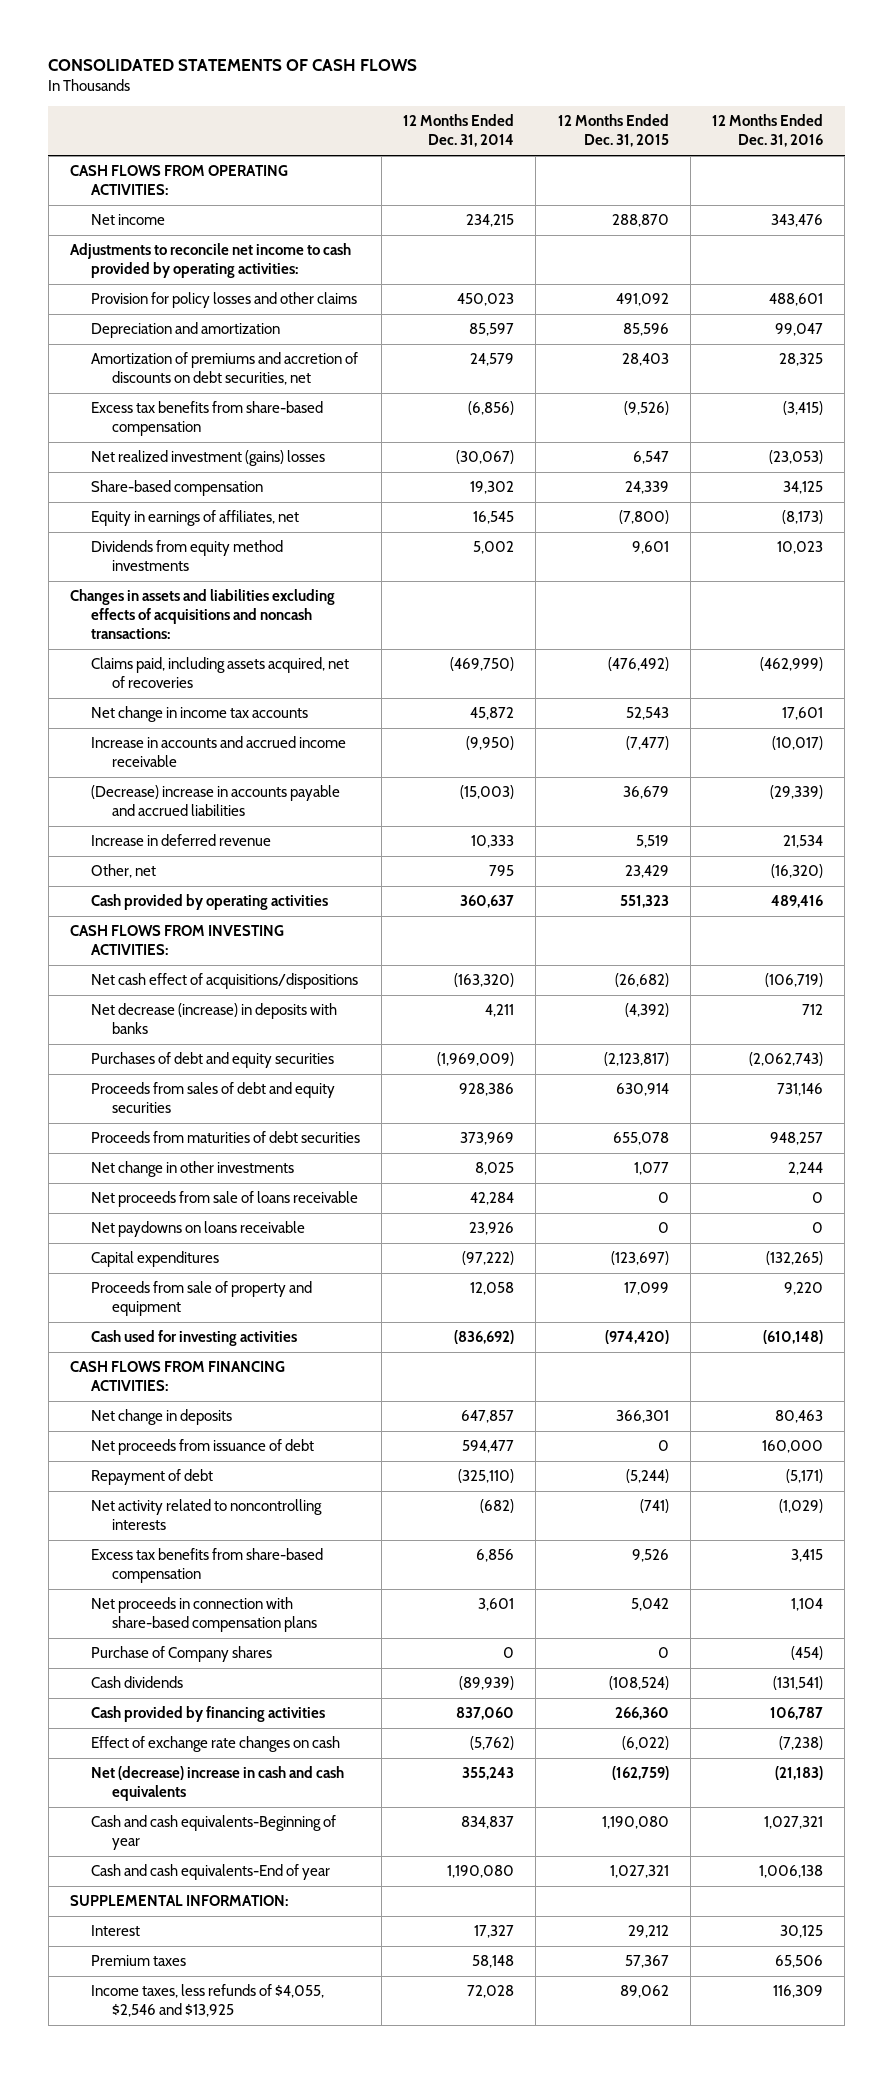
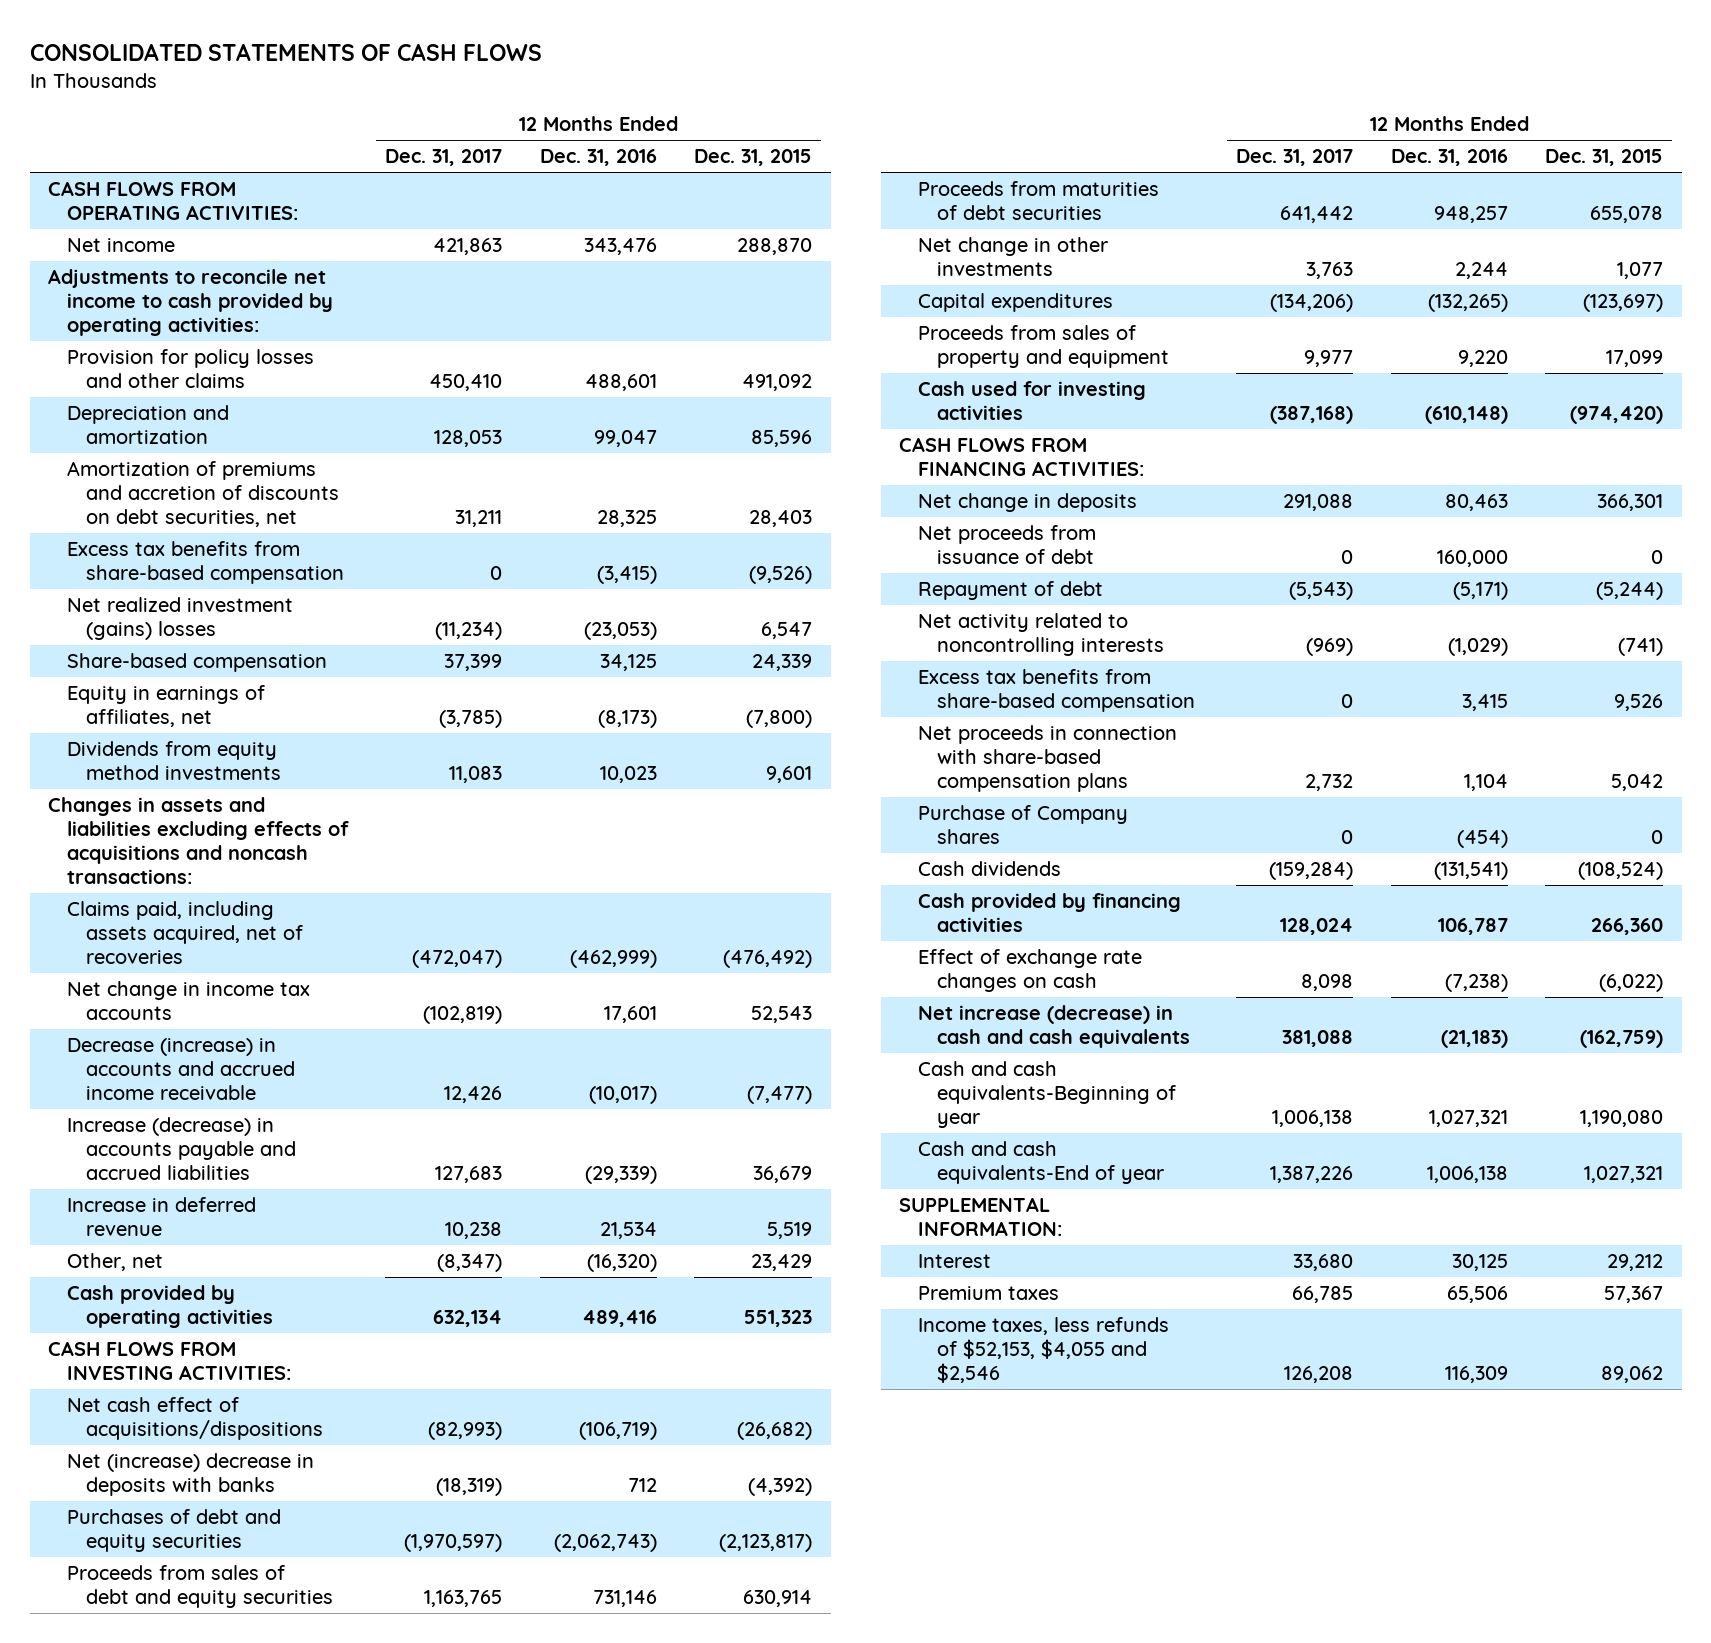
- | 12 Months Ended Dec. 31, 2014 | 12 Months Ended Dec. 31, 2015 | 12 Months Ended Dec. 31, 2016
+ | 12 Months Ended Dec. 31, 2017 | 12 Months Ended Dec. 31, 2016 | 12 Months Ended Dec. 31, 2015
- Increase in accounts and accrued income receivable | (9,950) | (7,477) | (10,017)
- (Decrease) increase in accounts payable and accrued liabilities | (15,003) | 36,679 | (29,339)
+ Decrease (increase) in accounts and accrued income receivable | 12,426 | (10,017) | (7,477)
+ Increase (decrease) in accounts payable and accrued liabilities | 127,683 | (29,339) | 36,679
- Net decrease (increase) in deposits with banks | 4,211 | (4,392) | 712
+ Net (increase) decrease in deposits with banks | (18,319) | 712 | (4,392)
- Net proceeds from sale of loans receivable | 42,284 | 0 | 0
- Net paydowns on loans receivable | 23,926 | 0 | 0
- Proceeds from sale of property and equipment | 12,058 | 17,099 | 9,220
+ Proceeds from sales of property and equipment | 9,977 | 9,220 | 17,099
- Net (decrease) increase in cash and cash equivalents | 355,243 | (162,759) | (21,183)
+ Net increase (decrease) in cash and cash equivalents | 381,088 | (21,183) | (162,759)
- Income taxes, less refunds of $4,055, $2,546 and $13,925 | 72,028 | 89,062 | 116,309
+ Income taxes, less refunds of $52,153, $4,055 and $2,546 | 126,208 | 116,309 | 89,062

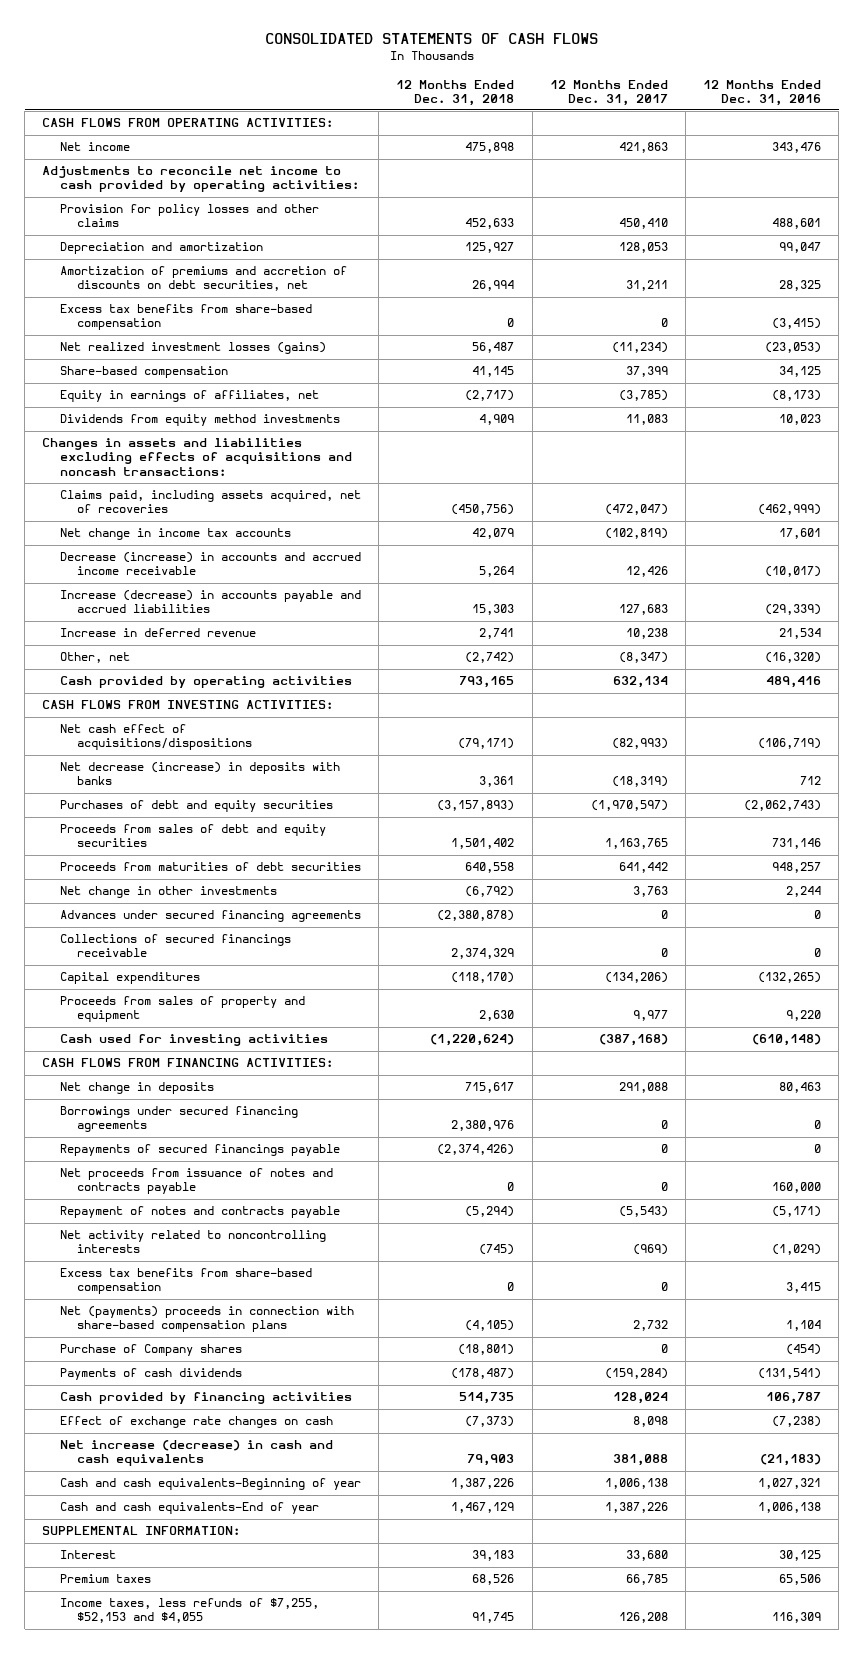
- | 12 Months Ended Dec. 31, 2017 | 12 Months Ended Dec. 31, 2016 | 12 Months Ended Dec. 31, 2015
+ | 12 Months Ended Dec. 31, 2018 | 12 Months Ended Dec. 31, 2017 | 12 Months Ended Dec. 31, 2016
- Net realized investment (gains) losses | (11,234) | (23,053) | 6,547
+ Net realized investment losses (gains) | 56,487 | (11,234) | (23,053)
- Net (increase) decrease in deposits with banks | (18,319) | 712 | (4,392)
+ Net decrease (increase) in deposits with banks | 3,361 | (18,319) | 712
+ Advances under secured financing agreements | (2,380,878) | 0 | 0
+ Collections of secured financings receivable | 2,374,329 | 0 | 0
- Net proceeds from issuance of debt | 0 | 160,000 | 0
- Repayment of debt | (5,543) | (5,171) | (5,244)
+ Borrowings under secured financing agreements | 2,380,976 | 0 | 0
+ Repayments of secured financings payable | (2,374,426) | 0 | 0
+ Net proceeds from issuance of notes and contracts payable | 0 | 0 | 160,000
+ Repayment of notes and contracts payable | (5,294) | (5,543) | (5,171)
- Net proceeds in connection with share-based compensation plans | 2,732 | 1,104 | 5,042
+ Net (payments) proceeds in connection with share-based compensation plans | (4,105) | 2,732 | 1,104
- Cash dividends | (159,284) | (131,541) | (108,524)
+ Payments of cash dividends | (178,487) | (159,284) | (131,541)
- Income taxes, less refunds of $52,153, $4,055 and $2,546 | 126,208 | 116,309 | 89,062
+ Income taxes, less refunds of $7,255, $52,153 and $4,055 | 91,745 | 126,208 | 116,309

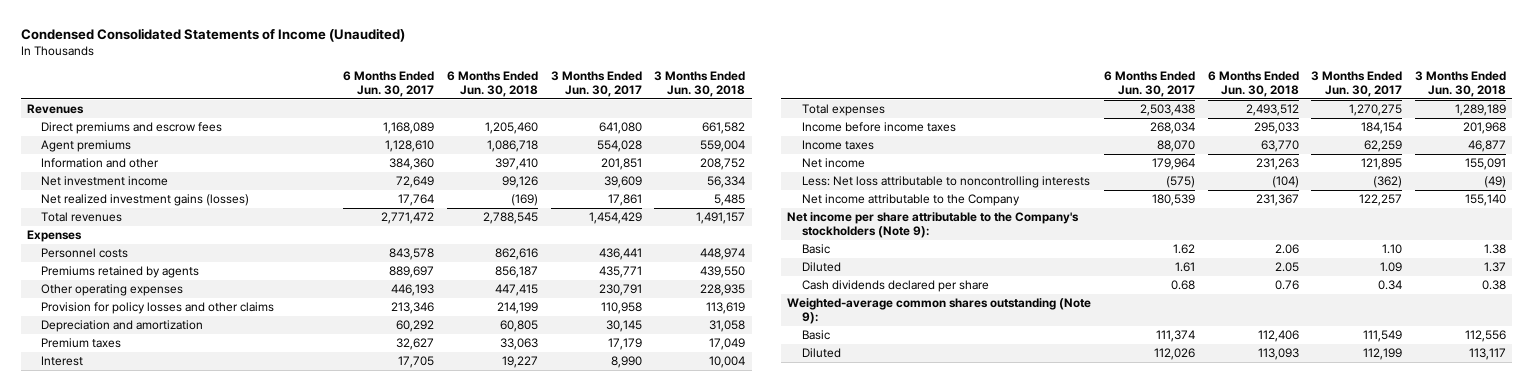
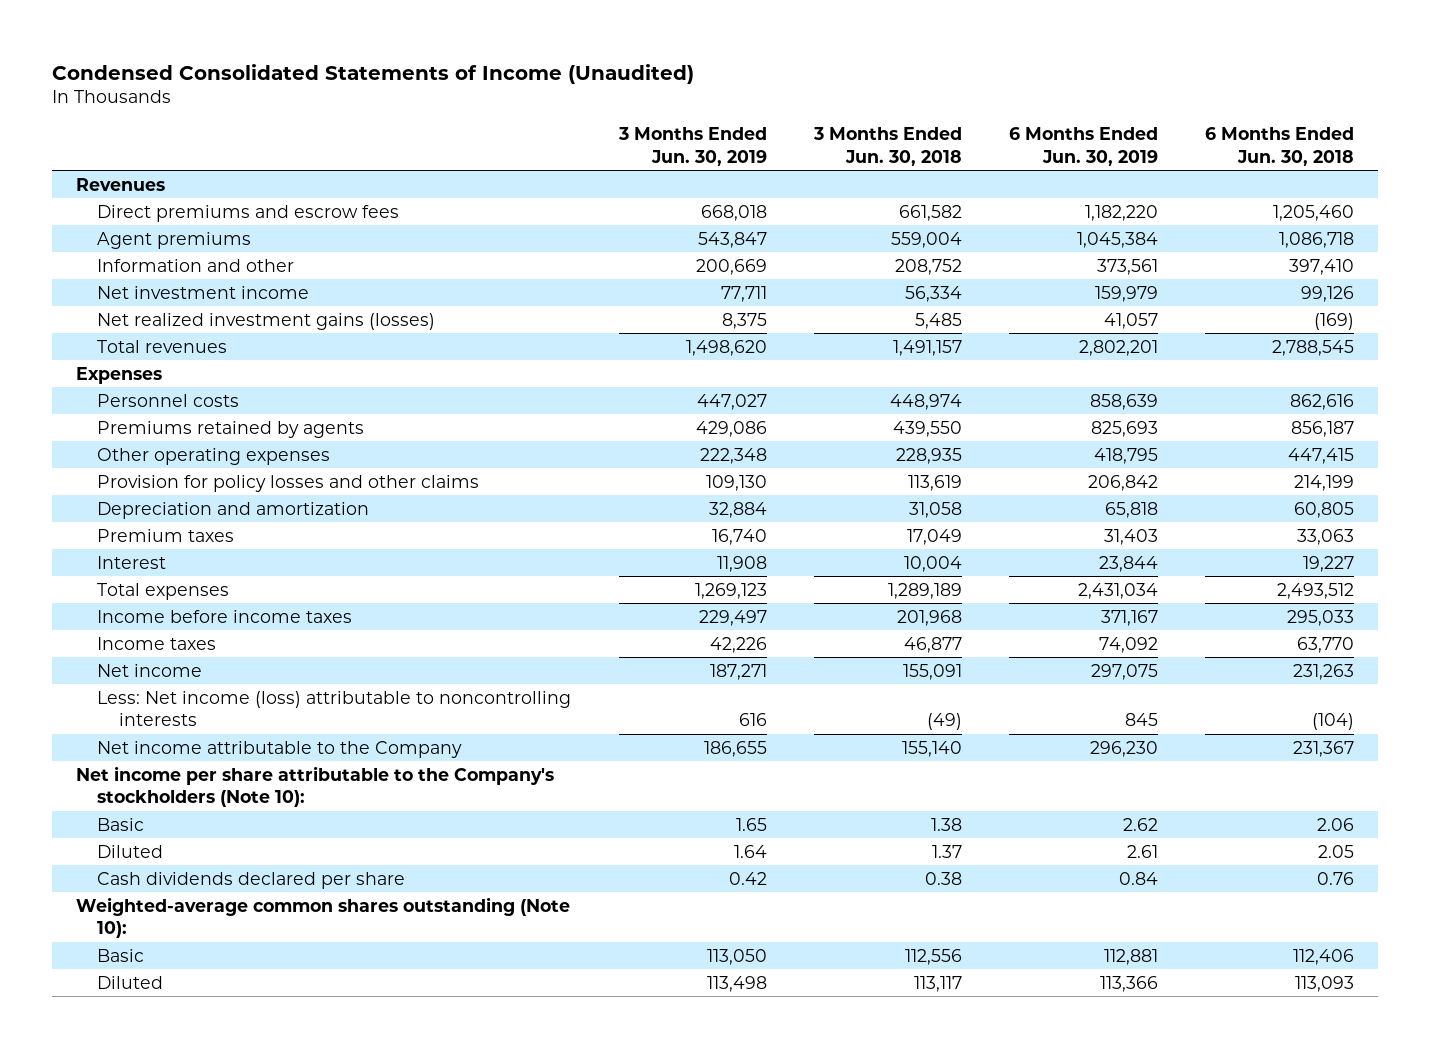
- | 6 Months Ended Jun. 30, 2017 | 6 Months Ended Jun. 30, 2018 | 3 Months Ended Jun. 30, 2017 | 3 Months Ended Jun. 30, 2018
+ | 3 Months Ended Jun. 30, 2019 | 3 Months Ended Jun. 30, 2018 | 6 Months Ended Jun. 30, 2019 | 6 Months Ended Jun. 30, 2018
- Less: Net loss attributable to noncontrolling interests | (575) | (104) | (362) | (49)
+ Less: Net income (loss) attributable to noncontrolling interests | 616 | (49) | 845 | (104)
- Net income per share attributable to the Company's stockholders (Note 9):
+ Net income per share attributable to the Company's stockholders (Note 10):
- Weighted-average common shares outstanding (Note 9):
+ Weighted-average common shares outstanding (Note 10):

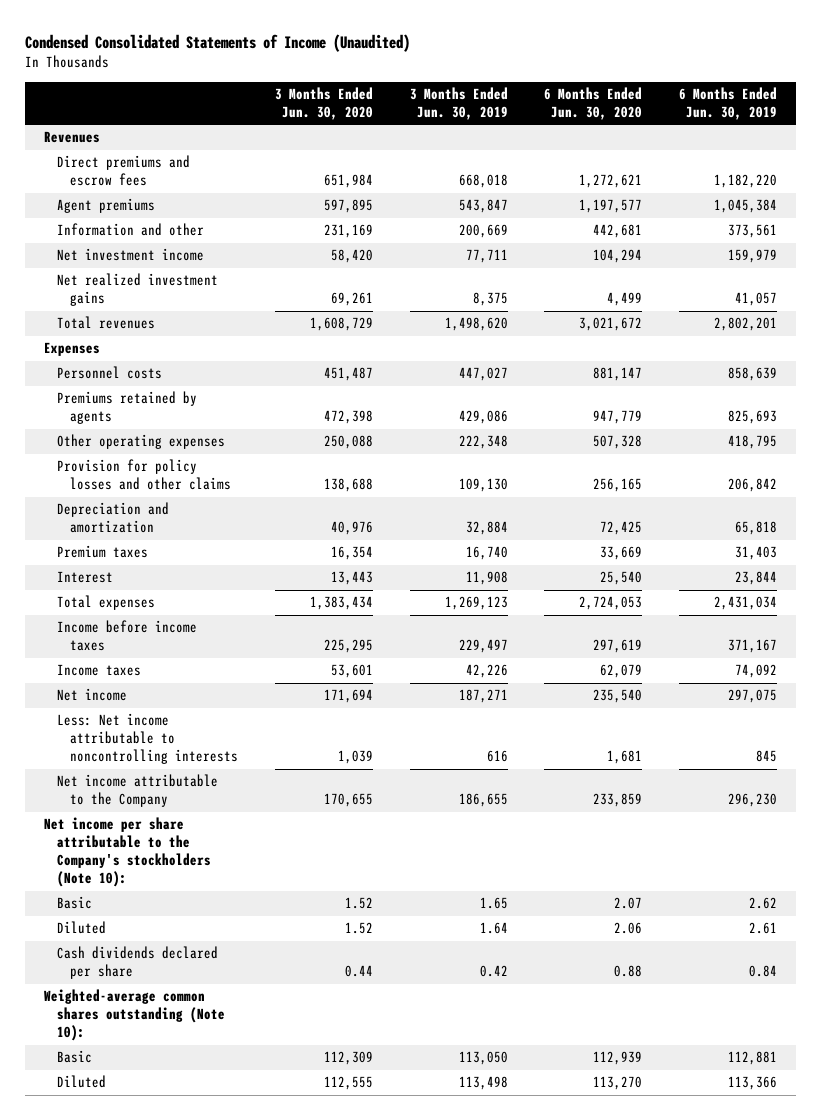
- | 3 Months Ended Jun. 30, 2019 | 3 Months Ended Jun. 30, 2018 | 6 Months Ended Jun. 30, 2019 | 6 Months Ended Jun. 30, 2018
+ | 3 Months Ended Jun. 30, 2020 | 3 Months Ended Jun. 30, 2019 | 6 Months Ended Jun. 30, 2020 | 6 Months Ended Jun. 30, 2019
- Net realized investment gains (losses) | 8,375 | 5,485 | 41,057 | (169)
+ Net realized investment gains | 69,261 | 8,375 | 4,499 | 41,057
- Less: Net income (loss) attributable to noncontrolling interests | 616 | (49) | 845 | (104)
+ Less: Net income attributable to noncontrolling interests | 1,039 | 616 | 1,681 | 845

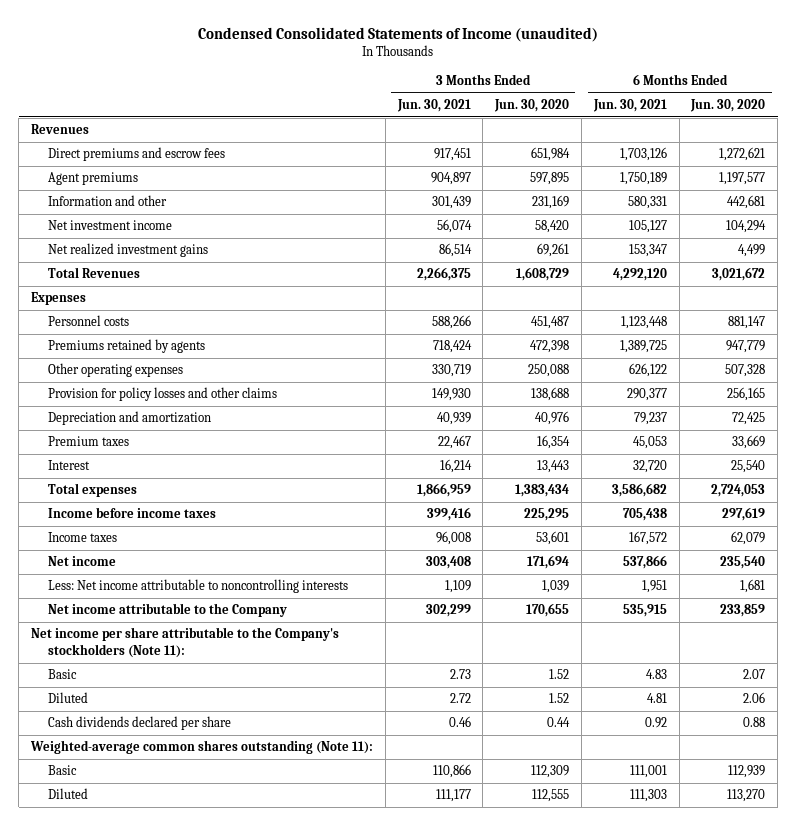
- Condensed Consolidated Statements of Income (Unaudited)
+ Condensed Consolidated Statements of Income (unaudited)
- | 3 Months Ended Jun. 30, 2020 | 3 Months Ended Jun. 30, 2019 | 6 Months Ended Jun. 30, 2020 | 6 Months Ended Jun. 30, 2019
+ | 3 Months Ended Jun. 30, 2021 | 3 Months Ended Jun. 30, 2020 | 6 Months Ended Jun. 30, 2021 | 6 Months Ended Jun. 30, 2020
- Total revenues | 1,608,729 | 1,498,620 | 3,021,672 | 2,802,201
+ Total Revenues | 2,266,375 | 1,608,729 | 4,292,120 | 3,021,672
- Net income per share attributable to the Company's stockholders (Note 10):
+ Net income per share attributable to the Company's stockholders (Note 11):
- Weighted-average common shares outstanding (Note 10):
+ Weighted-average common shares outstanding (Note 11):

